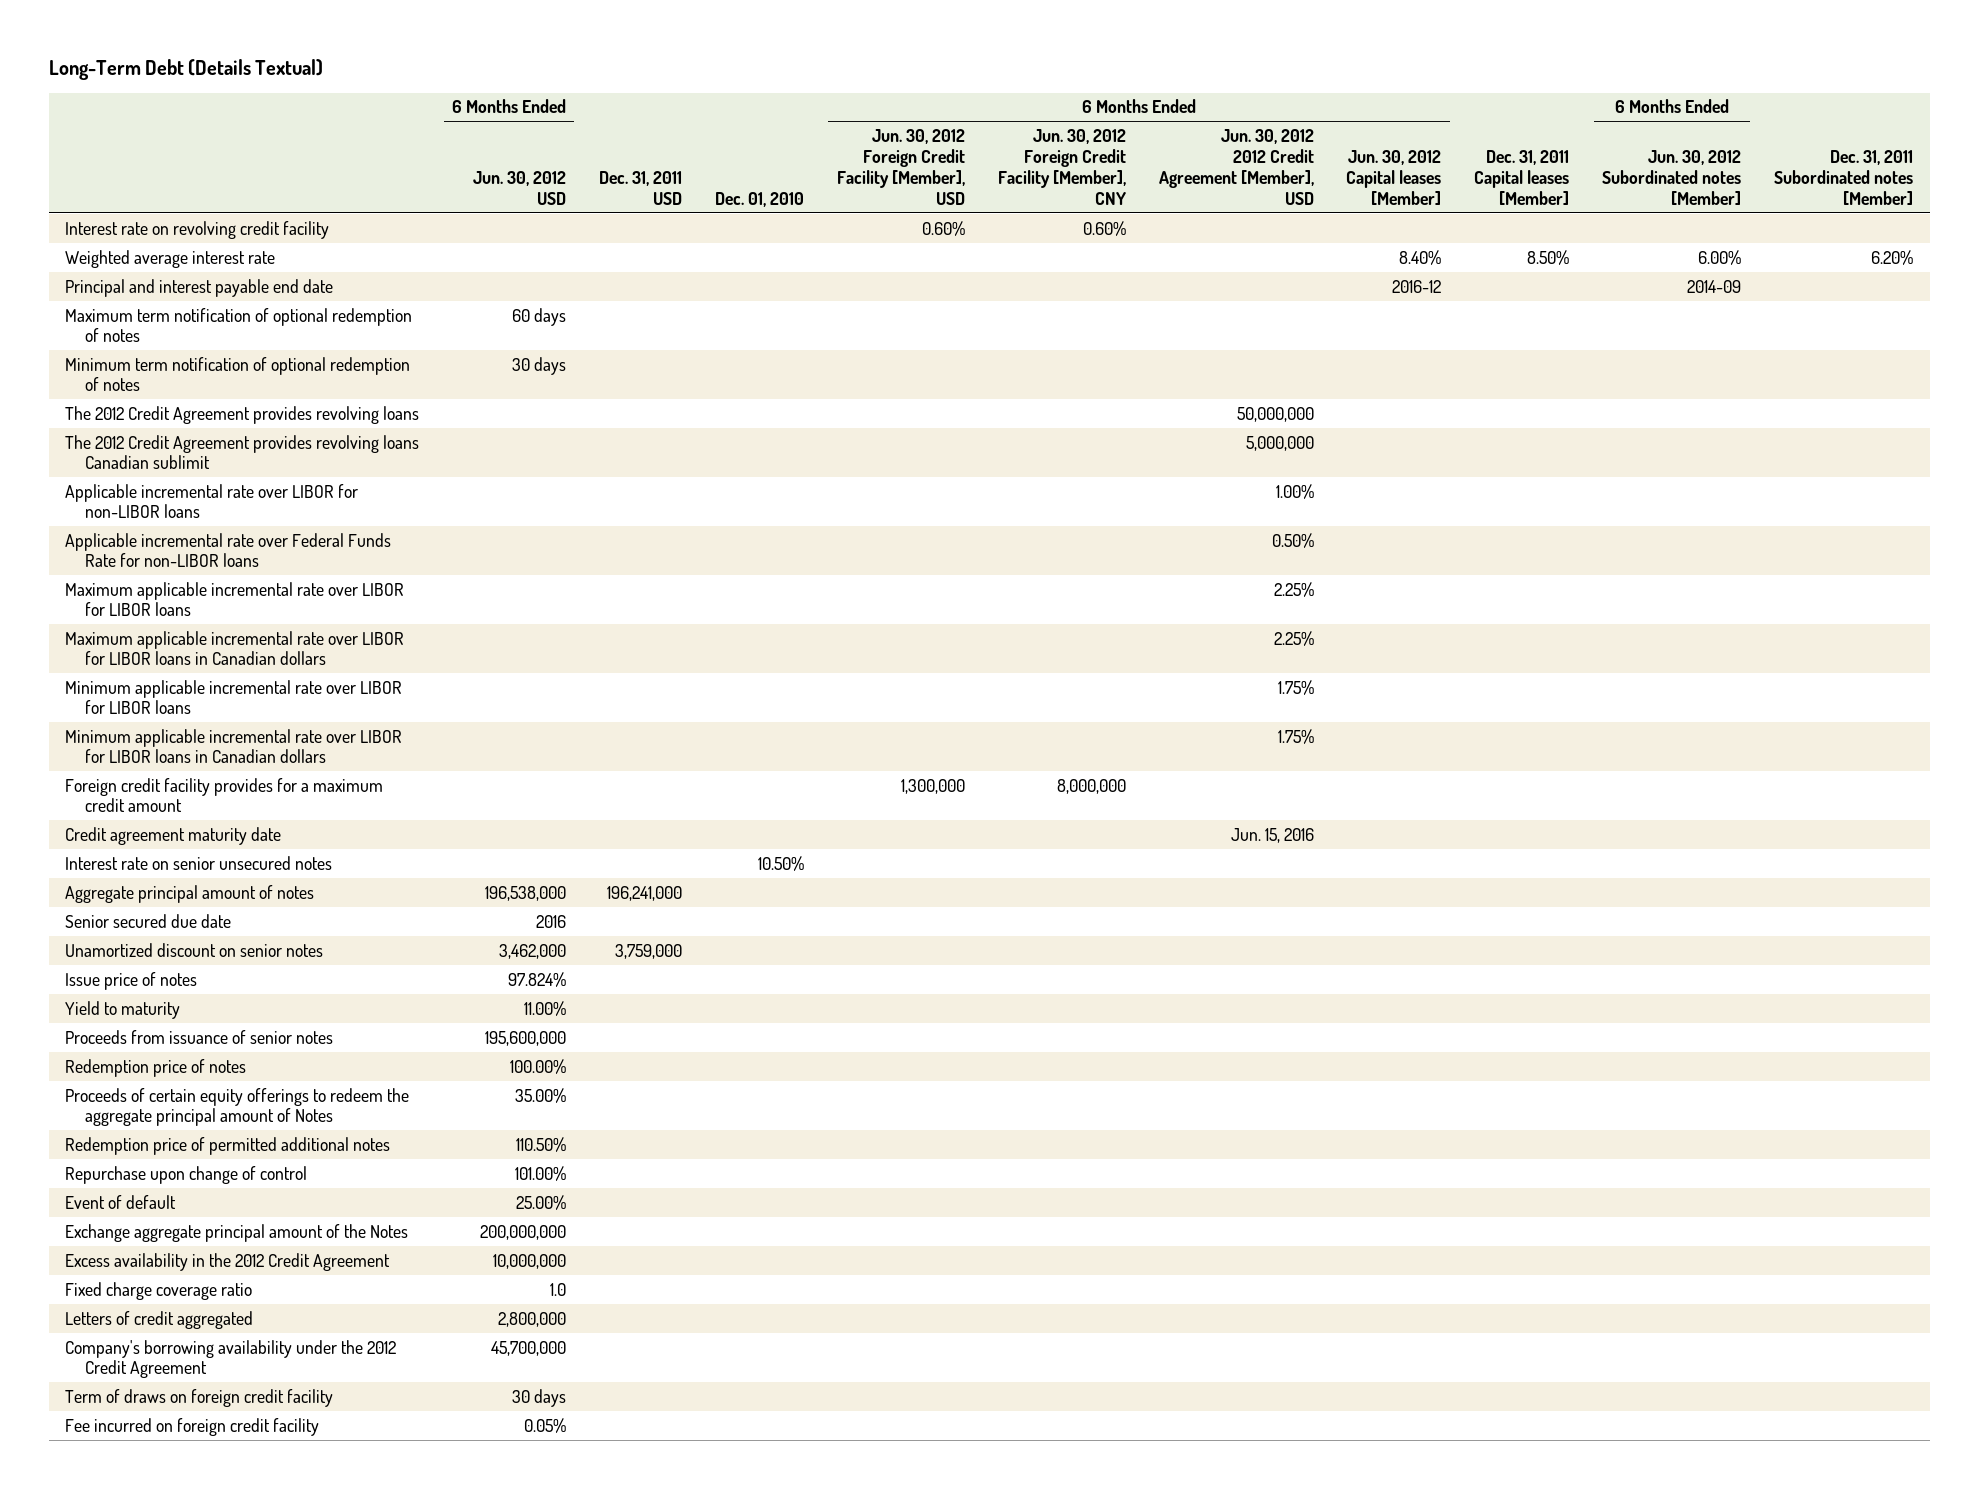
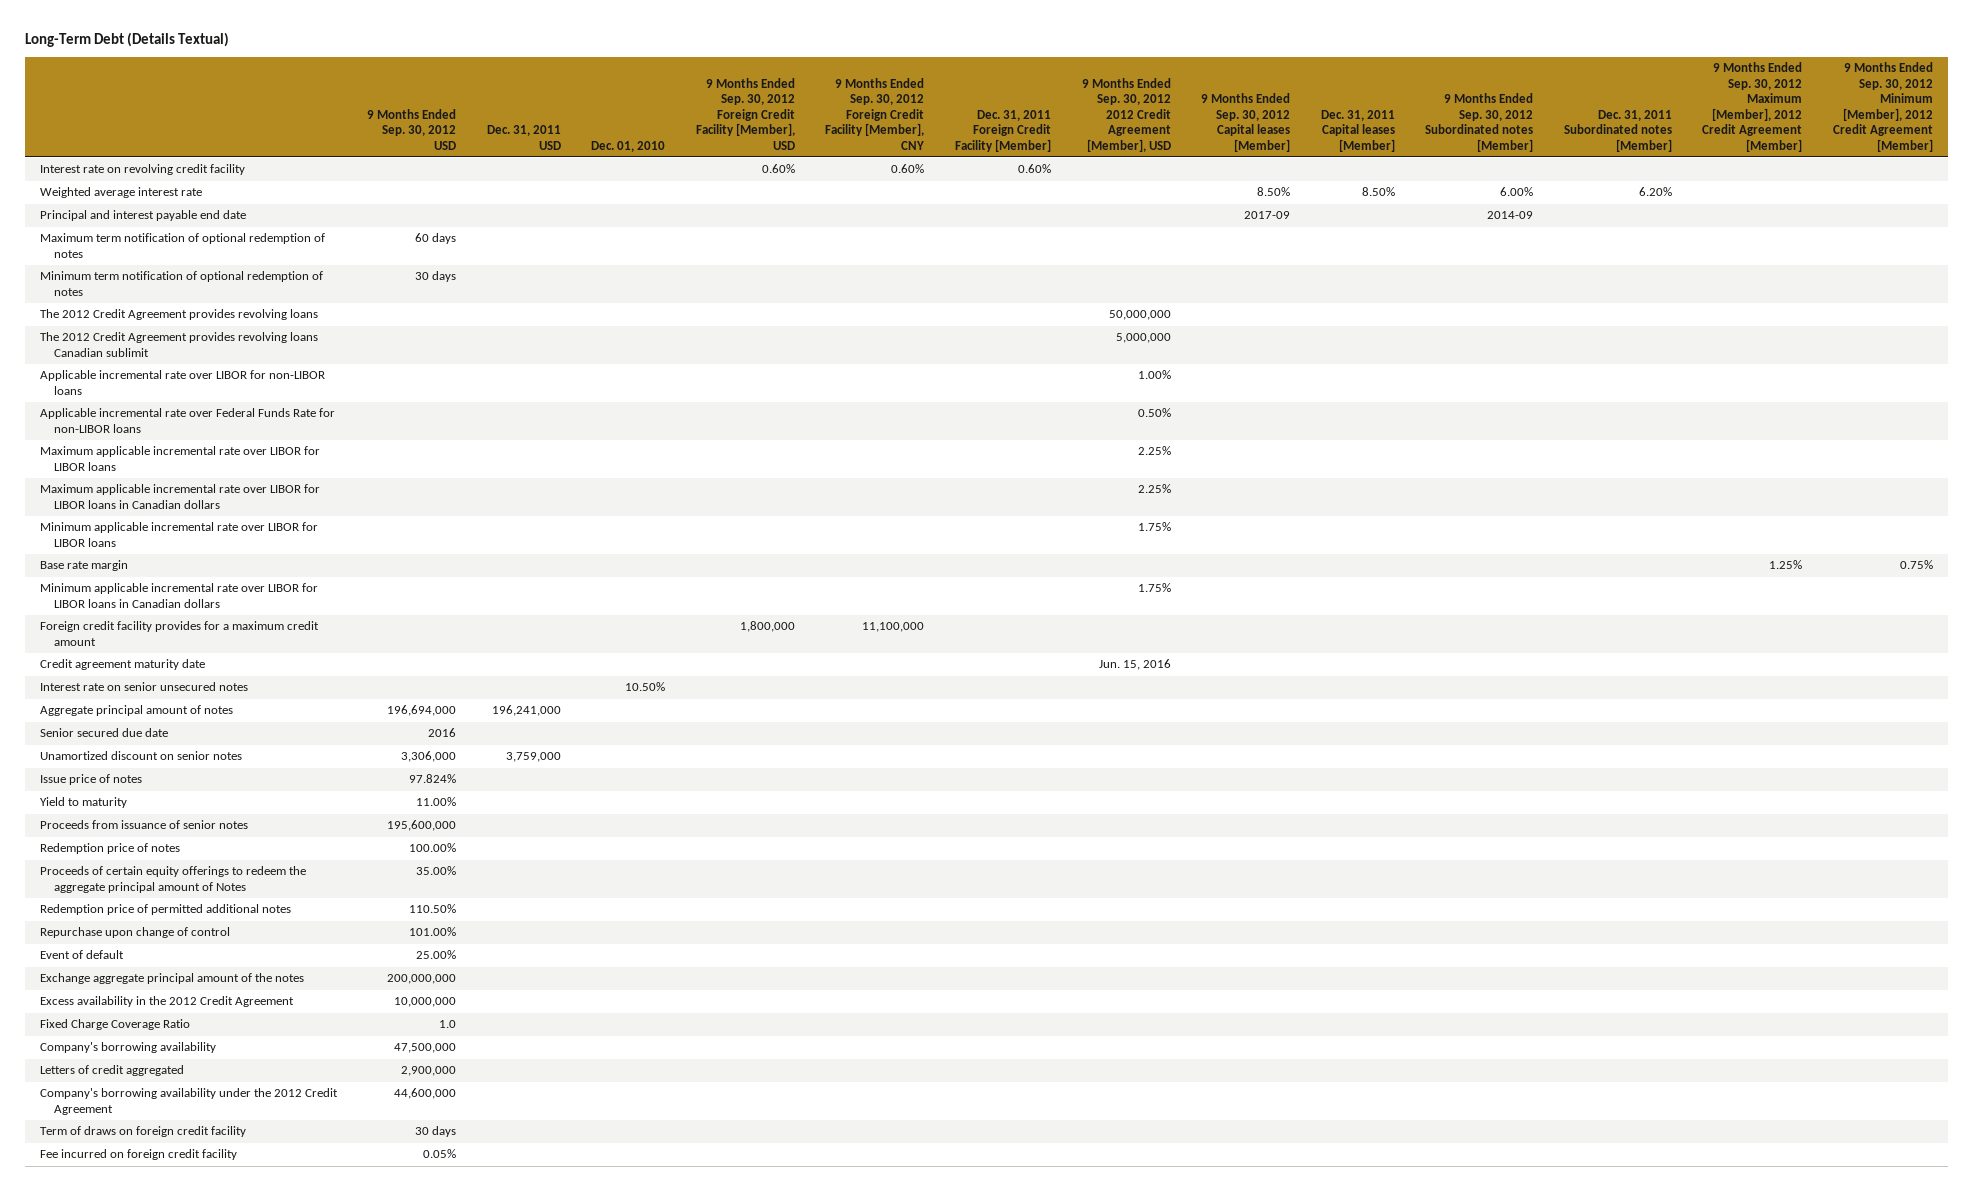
- | 6 Months Ended Jun. 30, 2012 USD | Dec. 31, 2011 USD | Dec. 01, 2010 | 6 Months Ended Jun. 30, 2012 Foreign Credit Facility [Member], USD | 6 Months Ended Jun. 30, 2012 Foreign Credit Facility [Member], CNY | 6 Months Ended Jun. 30, 2012 2012 Credit Agreement [Member], USD | 6 Months Ended Jun. 30, 2012 Capital leases [Member] | Dec. 31, 2011 Capital leases [Member] | 6 Months Ended Jun. 30, 2012 Subordinated notes [Member] | Dec. 31, 2011 Subordinated notes [Member]
+ | 9 Months Ended Sep. 30, 2012 USD | Dec. 31, 2011 USD | Dec. 01, 2010 | 9 Months Ended Sep. 30, 2012 Foreign Credit Facility [Member], USD | 9 Months Ended Sep. 30, 2012 Foreign Credit Facility [Member], CNY | Dec. 31, 2011 Foreign Credit Facility [Member] | 9 Months Ended Sep. 30, 2012 2012 Credit Agreement [Member], USD | 9 Months Ended Sep. 30, 2012 Capital leases [Member] | Dec. 31, 2011 Capital leases [Member] | 9 Months Ended Sep. 30, 2012 Subordinated notes [Member] | Dec. 31, 2011 Subordinated notes [Member] | 9 Months Ended Sep. 30, 2012 Maximum [Member], 2012 Credit Agreement [Member] | 9 Months Ended Sep. 30, 2012 Minimum [Member], 2012 Credit Agreement [Member]
+ Base rate margin | | | | | | | | | | | | 1.25% | 0.75%
- Exchange aggregate principal amount of the Notes | 200,000,000 | | | | | | | | |
+ Exchange aggregate principal amount of the notes | 200,000,000 | | | | | | | | | | | |
- Fixed charge coverage ratio | 1.0 | | | | | | | | |
+ Fixed Charge Coverage Ratio | 1.0 | | | | | | | | | | | |
+ Company's borrowing availability | 47,500,000 | | | | | | | | | | | |

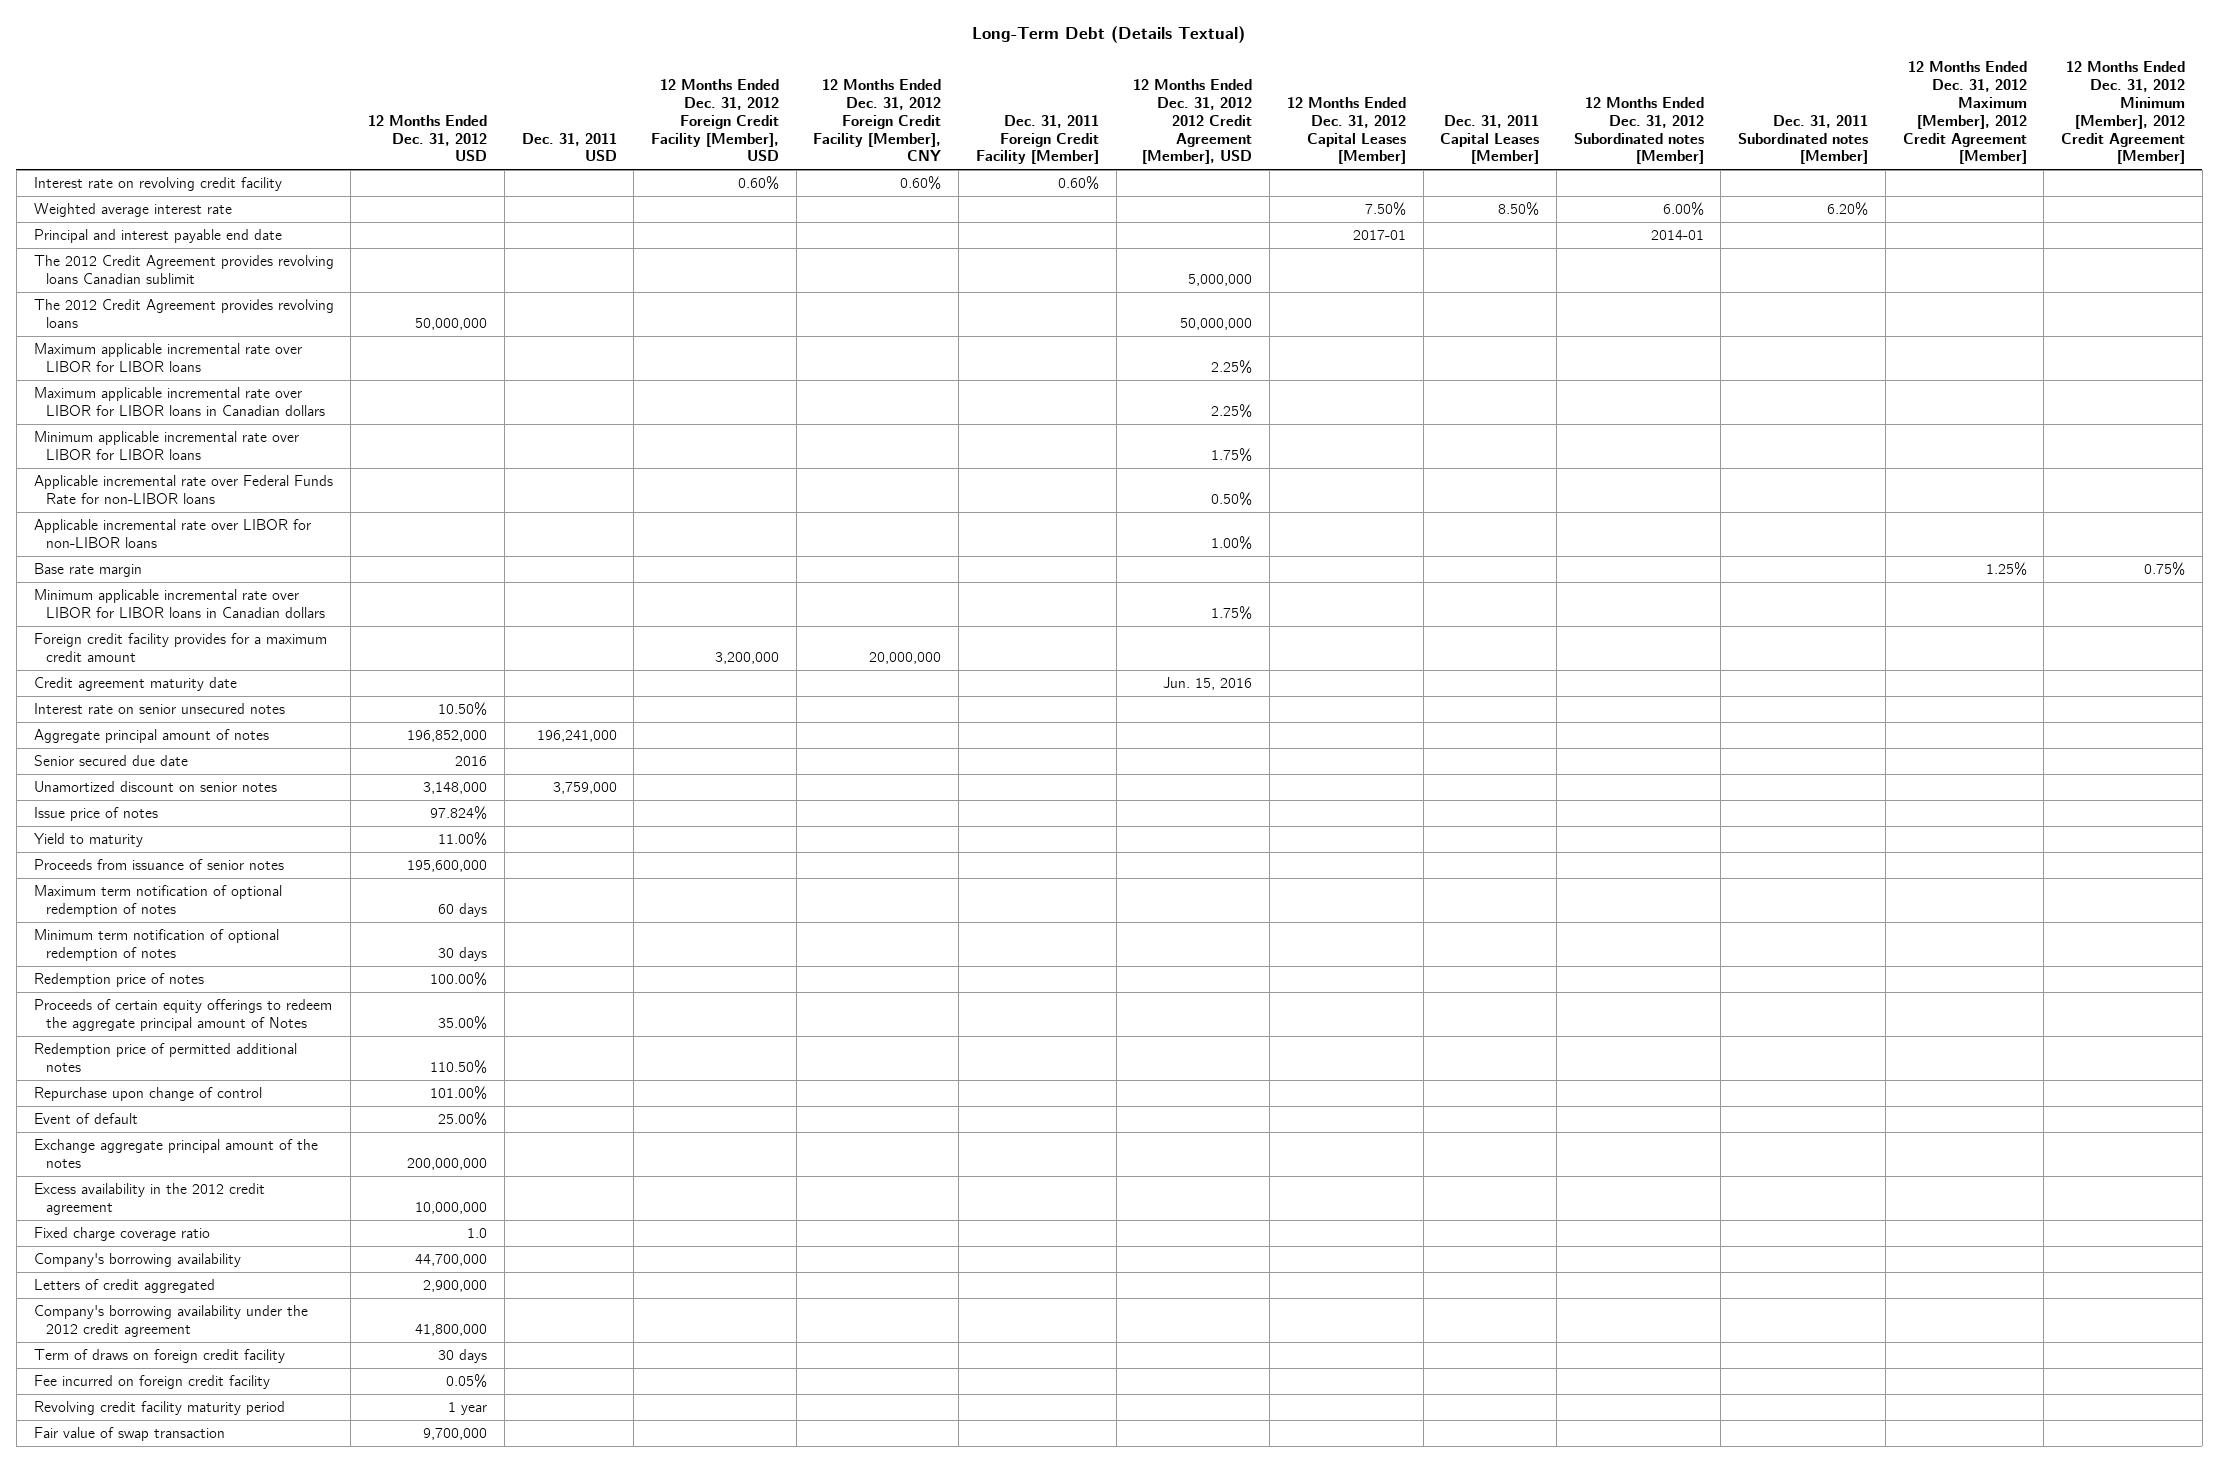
- | 9 Months Ended Sep. 30, 2012 USD | Dec. 31, 2011 USD | Dec. 01, 2010 | 9 Months Ended Sep. 30, 2012 Foreign Credit Facility [Member], USD | 9 Months Ended Sep. 30, 2012 Foreign Credit Facility [Member], CNY | Dec. 31, 2011 Foreign Credit Facility [Member] | 9 Months Ended Sep. 30, 2012 2012 Credit Agreement [Member], USD | 9 Months Ended Sep. 30, 2012 Capital leases [Member] | Dec. 31, 2011 Capital leases [Member] | 9 Months Ended Sep. 30, 2012 Subordinated notes [Member] | Dec. 31, 2011 Subordinated notes [Member] | 9 Months Ended Sep. 30, 2012 Maximum [Member], 2012 Credit Agreement [Member] | 9 Months Ended Sep. 30, 2012 Minimum [Member], 2012 Credit Agreement [Member]
+ | 12 Months Ended Dec. 31, 2012 USD | Dec. 31, 2011 USD | 12 Months Ended Dec. 31, 2012 Foreign Credit Facility [Member], USD | 12 Months Ended Dec. 31, 2012 Foreign Credit Facility [Member], CNY | Dec. 31, 2011 Foreign Credit Facility [Member] | 12 Months Ended Dec. 31, 2012 2012 Credit Agreement [Member], USD | 12 Months Ended Dec. 31, 2012 Capital Leases [Member] | Dec. 31, 2011 Capital Leases [Member] | 12 Months Ended Dec. 31, 2012 Subordinated notes [Member] | Dec. 31, 2011 Subordinated notes [Member] | 12 Months Ended Dec. 31, 2012 Maximum [Member], 2012 Credit Agreement [Member] | 12 Months Ended Dec. 31, 2012 Minimum [Member], 2012 Credit Agreement [Member]
moved down: The 2012 Credit Agreement provides revolving loans | 50,000,000 | | | | | 50,000,000 | | | | | |
moved down: Applicable incremental rate over Federal Funds Rate for non-LIBOR loans | | | | | | 0.50% | | | | | |
moved down: Applicable incremental rate over LIBOR for non-LIBOR loans | | | | | | 1.00% | | | | | |
moved down: Maximum term notification of optional redemption of notes | 60 days | | | | | | | | | | |
moved down: Minimum term notification of optional redemption of notes | 30 days | | | | | | | | | | |
- Excess availability in the 2012 Credit Agreement | 10,000,000 | | | | | | | | | | | |
- Fixed Charge Coverage Ratio | 1.0 | | | | | | | | | | | |
+ Excess availability in the 2012 credit agreement | 10,000,000 | | | | | | | | | | |
+ Fixed charge coverage ratio | 1.0 | | | | | | | | | | |
- Company's borrowing availability under the 2012 Credit Agreement | 44,600,000 | | | | | | | | | | | |
+ Company's borrowing availability under the 2012 credit agreement | 41,800,000 | | | | | | | | | | |
+ Revolving credit facility maturity period | 1 year | | | | | | | | | | |
+ Fair value of swap transaction | 9,700,000 | | | | | | | | | | |

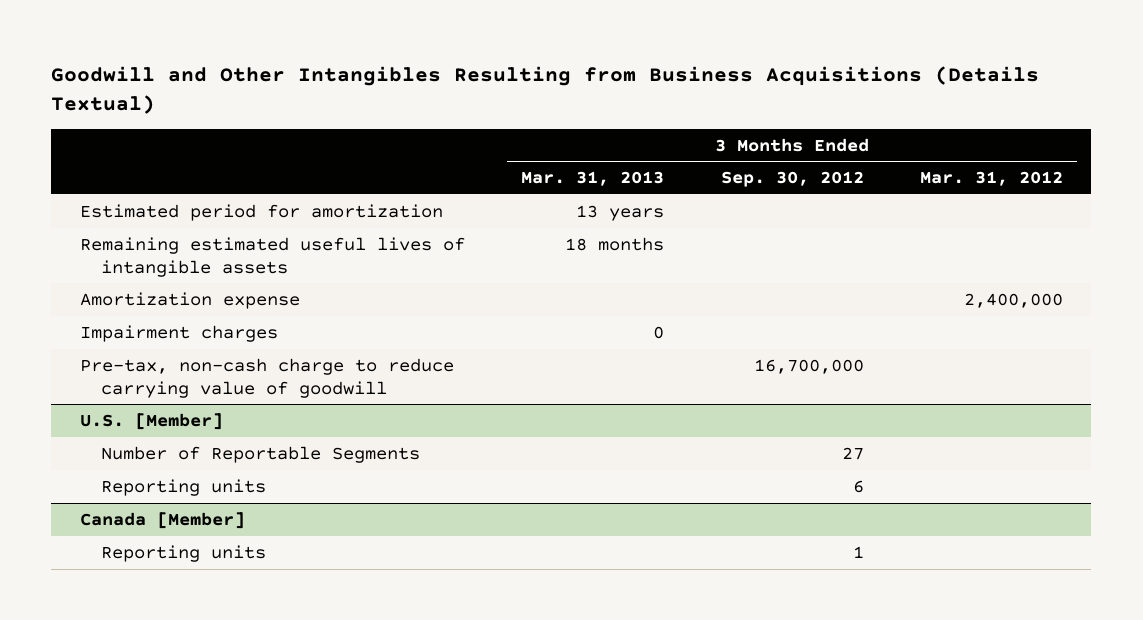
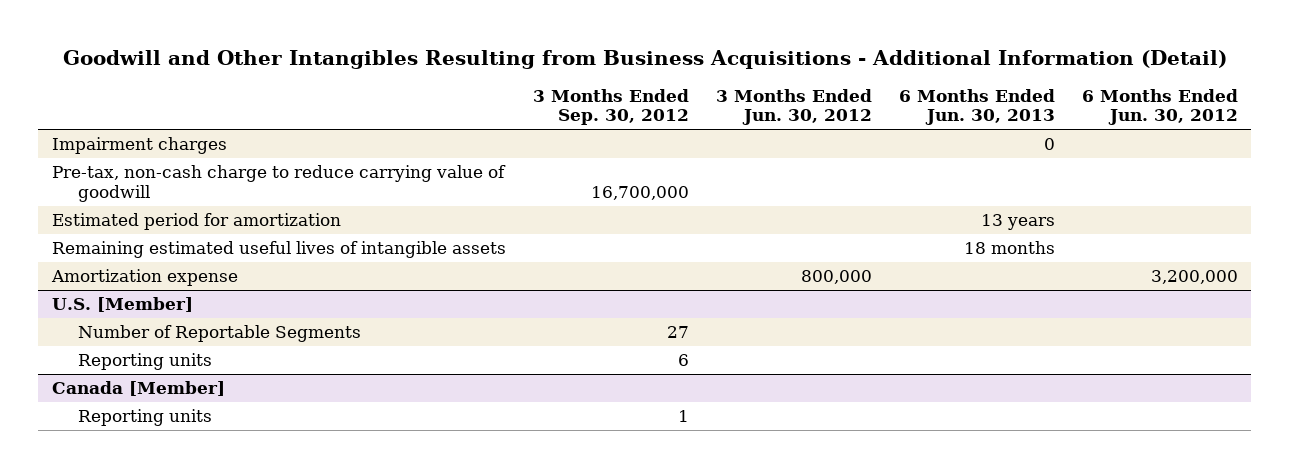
- Goodwill and Other Intangibles Resulting from Business Acquisitions (Details Textual)
+ Goodwill and Other Intangibles Resulting from Business Acquisitions - Additional Information (Detail)
- | 3 Months Ended Mar. 31, 2013 | 3 Months Ended Sep. 30, 2012 | 3 Months Ended Mar. 31, 2012
+ | 3 Months Ended Sep. 30, 2012 | 3 Months Ended Jun. 30, 2012 | 6 Months Ended Jun. 30, 2013 | 6 Months Ended Jun. 30, 2012
moved up: Impairment charges | | | 0 |
moved up: Pre-tax, non-cash charge to reduce carrying value of goodwill | 16,700,000 | | |

